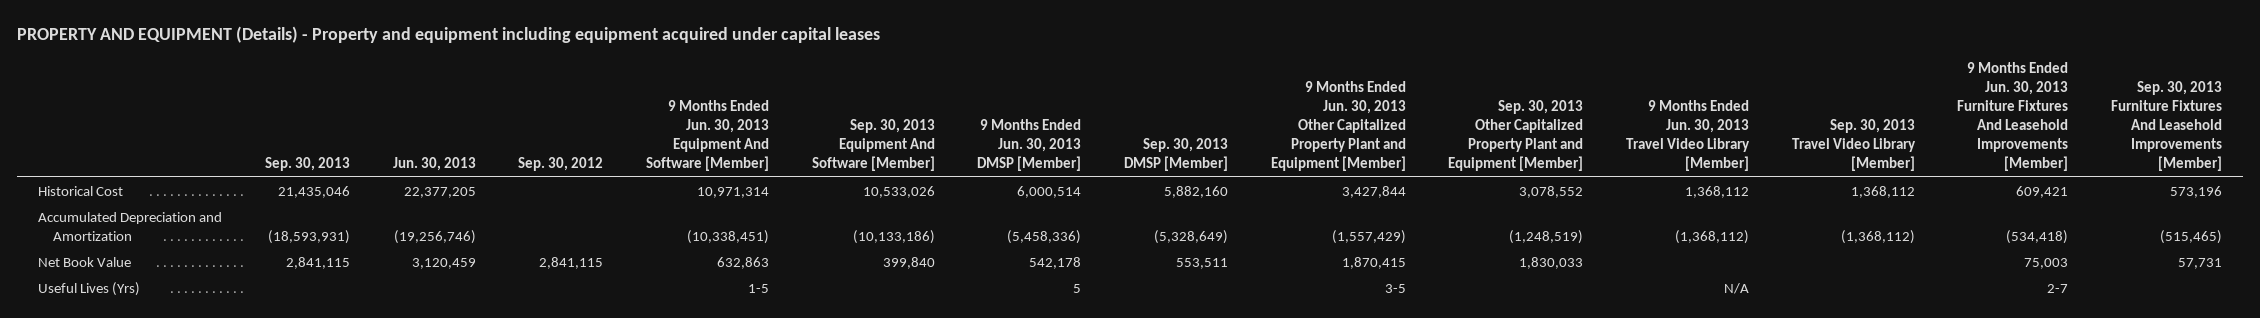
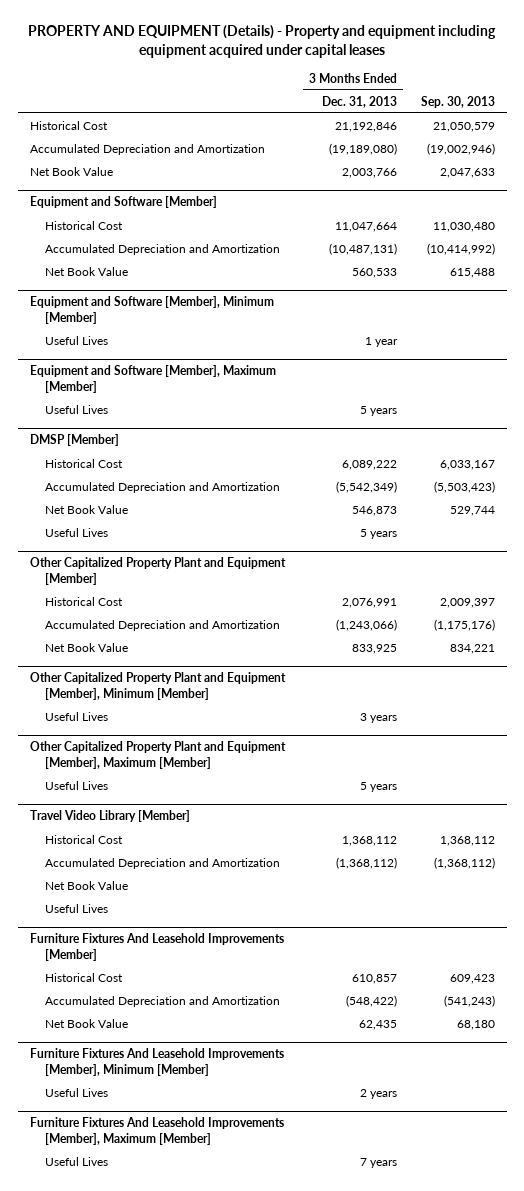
- | Sep. 30, 2013 | Jun. 30, 2013 | Sep. 30, 2012 | 9 Months Ended Jun. 30, 2013 Equipment And Software [Member] | Sep. 30, 2013 Equipment And Software [Member] | 9 Months Ended Jun. 30, 2013 DMSP [Member] | Sep. 30, 2013 DMSP [Member] | 9 Months Ended Jun. 30, 2013 Other Capitalized Property Plant and Equipment [Member] | Sep. 30, 2013 Other Capitalized Property Plant and Equipment [Member] | 9 Months Ended Jun. 30, 2013 Travel Video Library [Member] | Sep. 30, 2013 Travel Video Library [Member] | 9 Months Ended Jun. 30, 2013 Furniture Fixtures And Leasehold Improvements [Member] | Sep. 30, 2013 Furniture Fixtures And Leasehold Improvements [Member]
+ | 3 Months Ended Dec. 31, 2013 | Sep. 30, 2013
- Historical Cost | 21,435,046 | 22,377,205 | | 10,971,314 | 10,533,026 | 6,000,514 | 5,882,160 | 3,427,844 | 3,078,552 | 1,368,112 | 1,368,112 | 609,421 | 573,196
- Accumulated Depreciation and Amortization | (18,593,931) | (19,256,746) | | (10,338,451) | (10,133,186) | (5,458,336) | (5,328,649) | (1,557,429) | (1,248,519) | (1,368,112) | (1,368,112) | (534,418) | (515,465)
- Net Book Value | 2,841,115 | 3,120,459 | 2,841,115 | 632,863 | 399,840 | 542,178 | 553,511 | 1,870,415 | 1,830,033 | | | 75,003 | 57,731
- Useful Lives (Yrs) | | | | 1-5 | | 5 | | 3-5 | | N/A | | 2-7 |
+ Historical Cost | 21,192,846 | 21,050,579
+ Accumulated Depreciation and Amortization | (19,189,080) | (19,002,946)
+ Net Book Value | 2,003,766 | 2,047,633
+ Equipment and Software [Member]
+ Historical Cost | 11,047,664 | 11,030,480
+ Accumulated Depreciation and Amortization | (10,487,131) | (10,414,992)
+ Net Book Value | 560,533 | 615,488
+ Equipment and Software [Member], Minimum [Member]
+ Useful Lives | 1 year |
+ Equipment and Software [Member], Maximum [Member]
+ Useful Lives | 5 years |
+ DMSP [Member]
+ Historical Cost | 6,089,222 | 6,033,167
+ Accumulated Depreciation and Amortization | (5,542,349) | (5,503,423)
+ Net Book Value | 546,873 | 529,744
+ Useful Lives | 5 years |
+ Other Capitalized Property Plant and Equipment [Member]
+ Historical Cost | 2,076,991 | 2,009,397
+ Accumulated Depreciation and Amortization | (1,243,066) | (1,175,176)
+ Net Book Value | 833,925 | 834,221
+ Other Capitalized Property Plant and Equipment [Member], Minimum [Member]
+ Useful Lives | 3 years |
+ Other Capitalized Property Plant and Equipment [Member], Maximum [Member]
+ Useful Lives | 5 years |
+ Travel Video Library [Member]
+ Historical Cost | 1,368,112 | 1,368,112
+ Accumulated Depreciation and Amortization | (1,368,112) | (1,368,112)
+ Net Book Value
+ Useful Lives
+ Furniture Fixtures And Leasehold Improvements [Member]
+ Historical Cost | 610,857 | 609,423
+ Accumulated Depreciation and Amortization | (548,422) | (541,243)
+ Net Book Value | 62,435 | 68,180
+ Furniture Fixtures And Leasehold Improvements [Member], Minimum [Member]
+ Useful Lives | 2 years |
+ Furniture Fixtures And Leasehold Improvements [Member], Maximum [Member]
+ Useful Lives | 7 years |

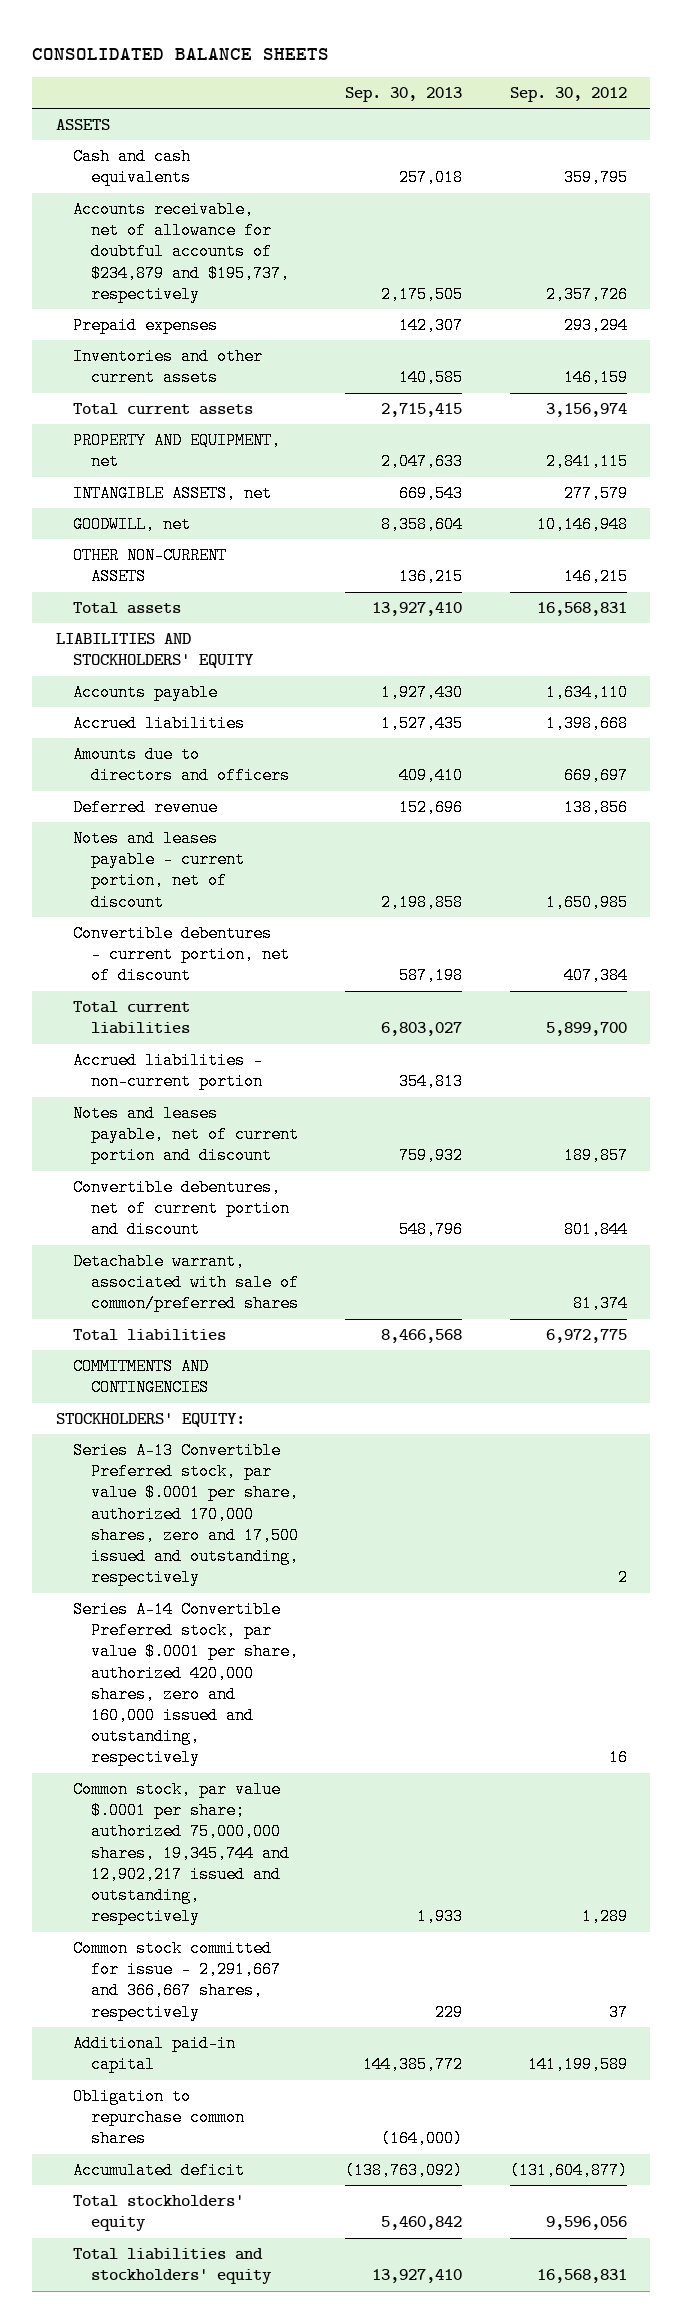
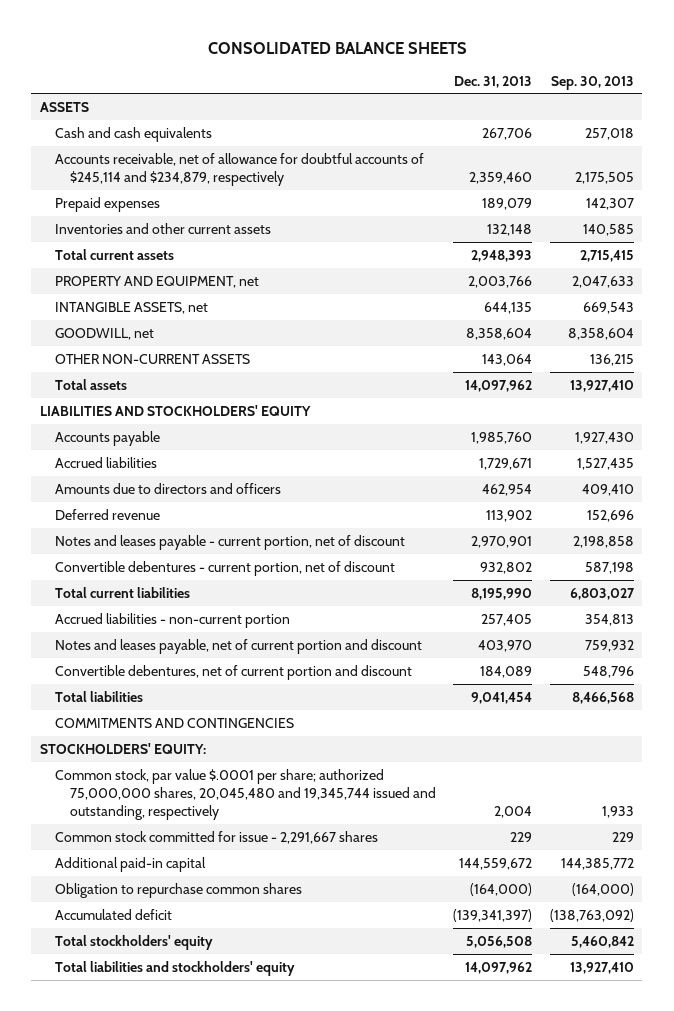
- | Sep. 30, 2013 | Sep. 30, 2012
+ | Dec. 31, 2013 | Sep. 30, 2013
- Accounts receivable, net of allowance for doubtful accounts of $234,879 and $195,737, respectively | 2,175,505 | 2,357,726
+ Accounts receivable, net of allowance for doubtful accounts of $245,114 and $234,879, respectively | 2,359,460 | 2,175,505
- Detachable warrant, associated with sale of common/preferred shares | | 81,374
- Series A-13 Convertible Preferred stock, par value $.0001 per share, authorized 170,000 shares, zero and 17,500 issued and outstanding, respectively | | 2
- Series A-14 Convertible Preferred stock, par value $.0001 per share, authorized 420,000 shares, zero and 160,000 issued and outstanding, respectively | | 16
- Common stock, par value $.0001 per share; authorized 75,000,000 shares, 19,345,744 and 12,902,217 issued and outstanding, respectively | 1,933 | 1,289
- Common stock committed for issue - 2,291,667 and 366,667 shares, respectively | 229 | 37
+ Common stock, par value $.0001 per share; authorized 75,000,000 shares, 20,045,480 and 19,345,744 issued and outstanding, respectively | 2,004 | 1,933
+ Common stock committed for issue - 2,291,667 shares | 229 | 229

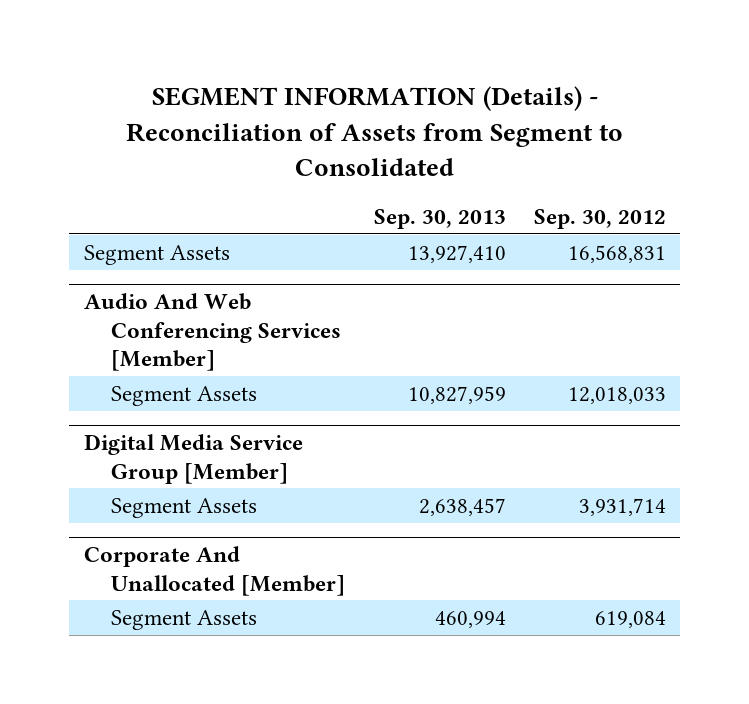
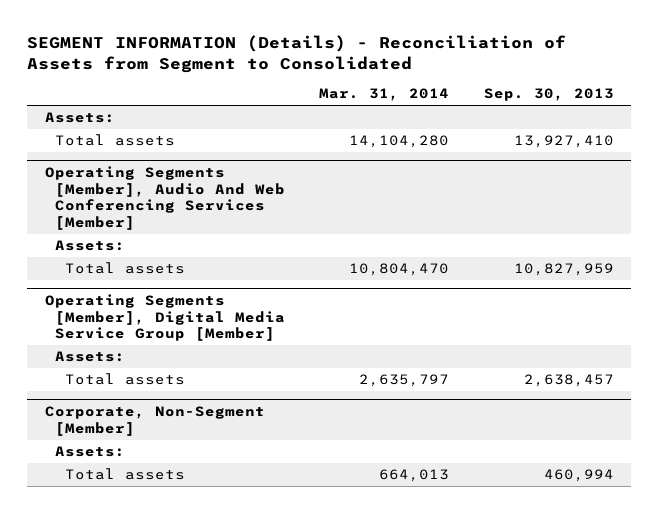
- | Sep. 30, 2013 | Sep. 30, 2012
+ | Mar. 31, 2014 | Sep. 30, 2013
- Segment Assets | 13,927,410 | 16,568,831
- Audio And Web Conferencing Services [Member]
- Segment Assets | 10,827,959 | 12,018,033
- Digital Media Service Group [Member]
- Segment Assets | 2,638,457 | 3,931,714
- Corporate And Unallocated [Member]
- Segment Assets | 460,994 | 619,084
+ Assets:
+ Total assets | 14,104,280 | 13,927,410
+ Operating Segments [Member], Audio And Web Conferencing Services [Member]
+ Assets:
+ Total assets | 10,804,470 | 10,827,959
+ Operating Segments [Member], Digital Media Service Group [Member]
+ Assets:
+ Total assets | 2,635,797 | 2,638,457
+ Corporate, Non-Segment [Member]
+ Assets:
+ Total assets | 664,013 | 460,994

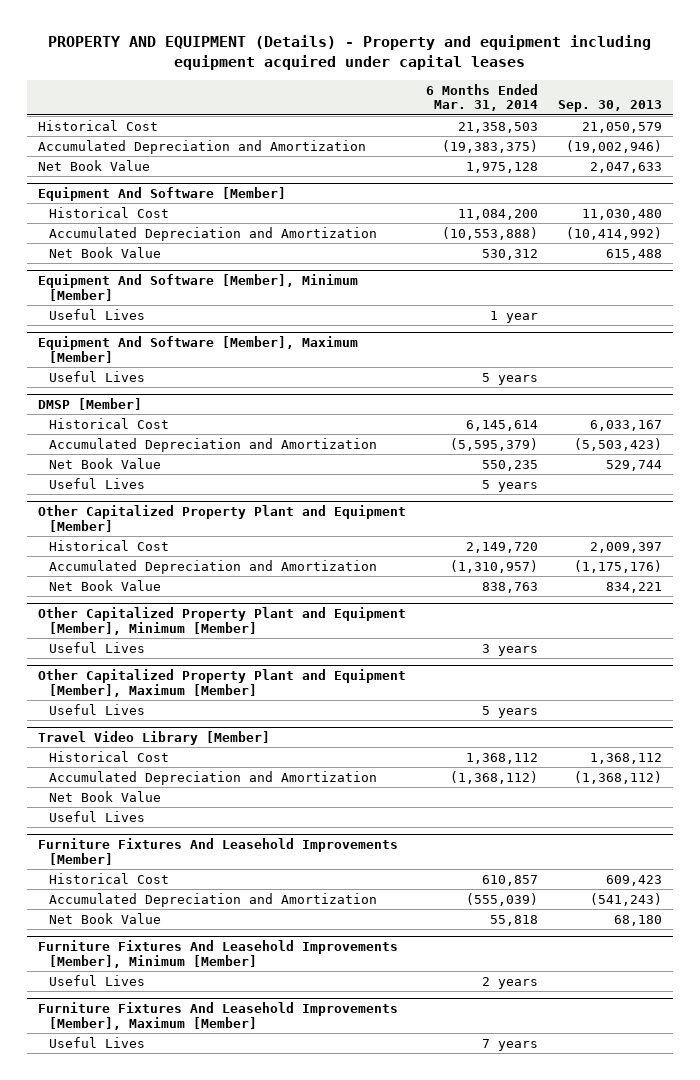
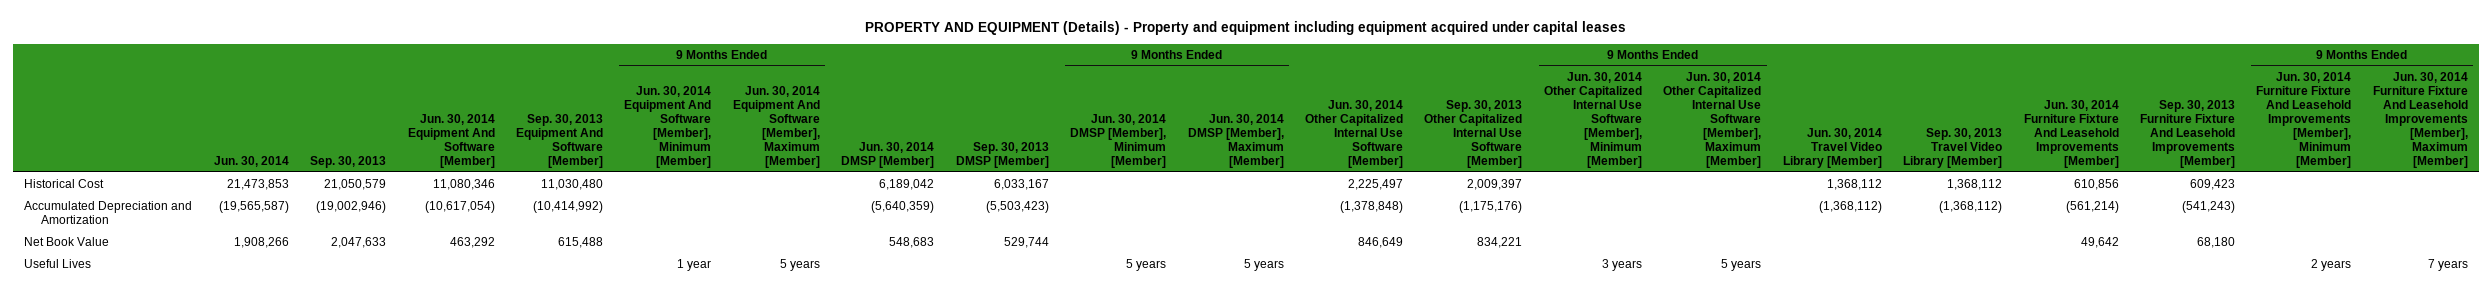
- | 6 Months Ended Mar. 31, 2014 | Sep. 30, 2013
+ | Jun. 30, 2014 | Sep. 30, 2013 | Jun. 30, 2014 Equipment And Software [Member] | Sep. 30, 2013 Equipment And Software [Member] | 9 Months Ended Jun. 30, 2014 Equipment And Software [Member], Minimum [Member] | 9 Months Ended Jun. 30, 2014 Equipment And Software [Member], Maximum [Member] | Jun. 30, 2014 DMSP [Member] | Sep. 30, 2013 DMSP [Member] | 9 Months Ended Jun. 30, 2014 DMSP [Member], Minimum [Member] | 9 Months Ended Jun. 30, 2014 DMSP [Member], Maximum [Member] | Jun. 30, 2014 Other Capitalized Internal Use Software [Member] | Sep. 30, 2013 Other Capitalized Internal Use Software [Member] | 9 Months Ended Jun. 30, 2014 Other Capitalized Internal Use Software [Member], Minimum [Member] | 9 Months Ended Jun. 30, 2014 Other Capitalized Internal Use Software [Member], Maximum [Member] | Jun. 30, 2014 Travel Video Library [Member] | Sep. 30, 2013 Travel Video Library [Member] | Jun. 30, 2014 Furniture Fixture And Leasehold Improvements [Member] | Sep. 30, 2013 Furniture Fixture And Leasehold Improvements [Member] | 9 Months Ended Jun. 30, 2014 Furniture Fixture And Leasehold Improvements [Member], Minimum [Member] | 9 Months Ended Jun. 30, 2014 Furniture Fixture And Leasehold Improvements [Member], Maximum [Member]
- Equipment And Software [Member]
- Historical Cost | 11,084,200 | 11,030,480
- Accumulated Depreciation and Amortization | (10,553,888) | (10,414,992)
- Net Book Value | 530,312 | 615,488
- Equipment And Software [Member], Minimum [Member]
- Equipment And Software [Member], Maximum [Member]
- Useful Lives | 5 years |
- DMSP [Member]
- Historical Cost | 6,145,614 | 6,033,167
- Accumulated Depreciation and Amortization | (5,595,379) | (5,503,423)
- Net Book Value | 550,235 | 529,744
- Useful Lives | 5 years |
- Other Capitalized Property Plant and Equipment [Member]
- Historical Cost | 2,149,720 | 2,009,397
- Accumulated Depreciation and Amortization | (1,310,957) | (1,175,176)
- Net Book Value | 838,763 | 834,221
- Other Capitalized Property Plant and Equipment [Member], Minimum [Member]
- Useful Lives | 3 years |
- Other Capitalized Property Plant and Equipment [Member], Maximum [Member]
- Useful Lives | 5 years |
- Travel Video Library [Member]
- Historical Cost | 1,368,112 | 1,368,112
- Accumulated Depreciation and Amortization | (1,368,112) | (1,368,112)
- Net Book Value
- Useful Lives
- Furniture Fixtures And Leasehold Improvements [Member]
- Historical Cost | 610,857 | 609,423
- Accumulated Depreciation and Amortization | (555,039) | (541,243)
- Net Book Value | 55,818 | 68,180
- Furniture Fixtures And Leasehold Improvements [Member], Minimum [Member]
- Useful Lives | 2 years |
- Furniture Fixtures And Leasehold Improvements [Member], Maximum [Member]
- Useful Lives | 7 years |

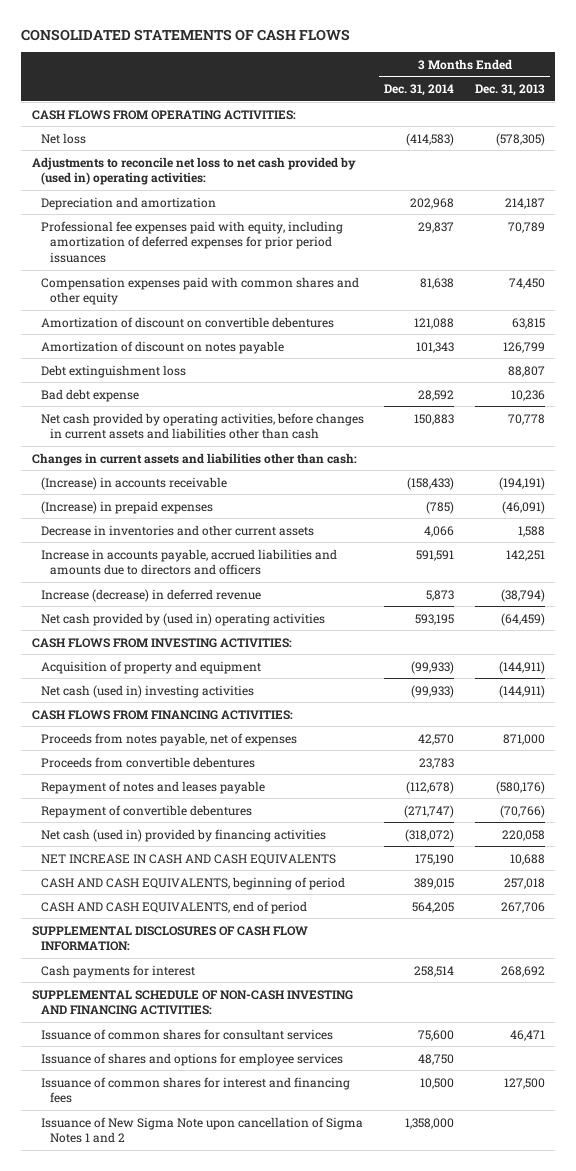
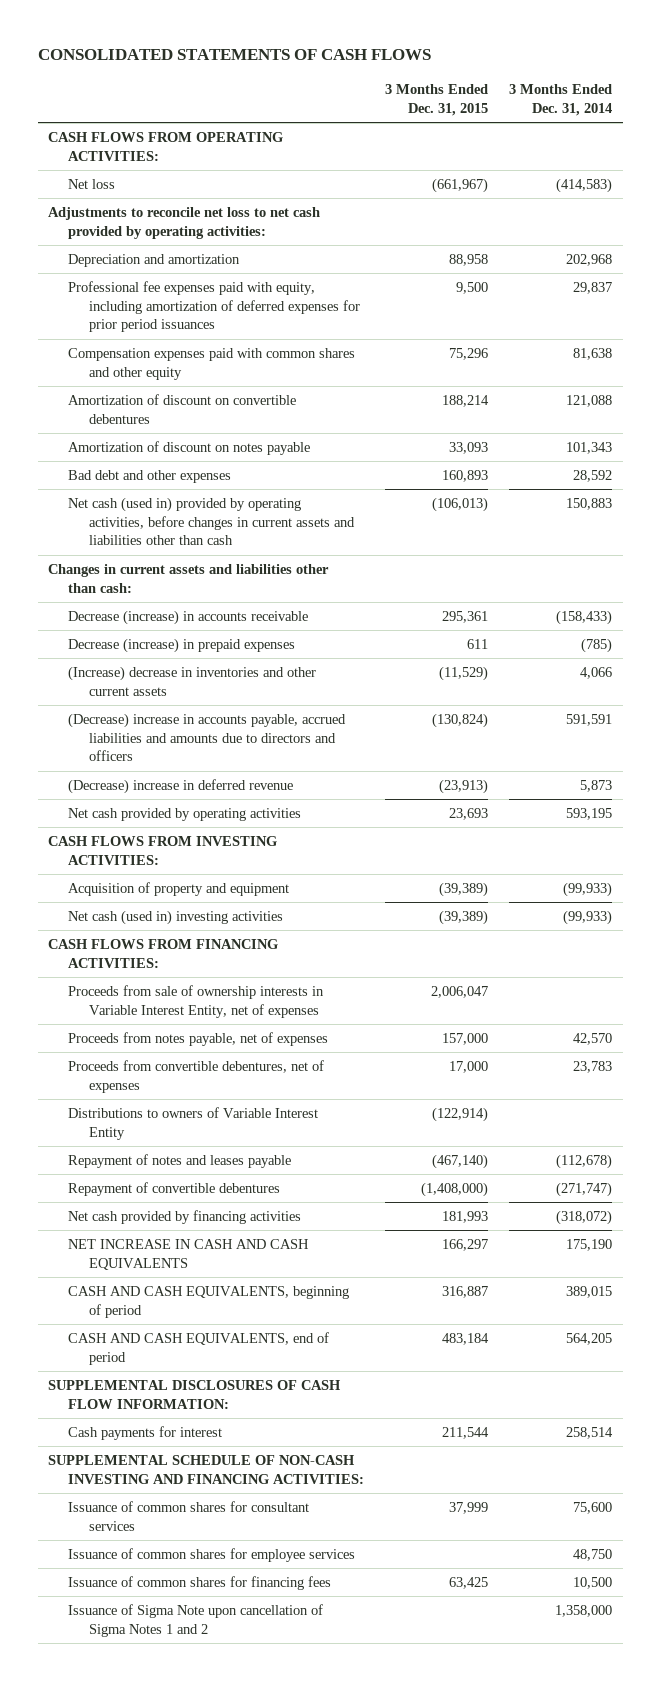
- | 3 Months Ended Dec. 31, 2014 | 3 Months Ended Dec. 31, 2013
+ | 3 Months Ended Dec. 31, 2015 | 3 Months Ended Dec. 31, 2014
- Adjustments to reconcile net loss to net cash provided by (used in) operating activities:
+ Adjustments to reconcile net loss to net cash provided by operating activities:
- Debt extinguishment loss | | 88,807
- Bad debt expense | 28,592 | 10,236
- Net cash provided by operating activities, before changes in current assets and liabilities other than cash | 150,883 | 70,778
+ Bad debt and other expenses | 160,893 | 28,592
+ Net cash (used in) provided by operating activities, before changes in current assets and liabilities other than cash | (106,013) | 150,883
- (Increase) in accounts receivable | (158,433) | (194,191)
- (Increase) in prepaid expenses | (785) | (46,091)
- Decrease in inventories and other current assets | 4,066 | 1,588
- Increase in accounts payable, accrued liabilities and amounts due to directors and officers | 591,591 | 142,251
- Increase (decrease) in deferred revenue | 5,873 | (38,794)
- Net cash provided by (used in) operating activities | 593,195 | (64,459)
+ Decrease (increase) in accounts receivable | 295,361 | (158,433)
+ Decrease (increase) in prepaid expenses | 611 | (785)
+ (Increase) decrease in inventories and other current assets | (11,529) | 4,066
+ (Decrease) increase in accounts payable, accrued liabilities and amounts due to directors and officers | (130,824) | 591,591
+ (Decrease) increase in deferred revenue | (23,913) | 5,873
+ Net cash provided by operating activities | 23,693 | 593,195
+ Proceeds from sale of ownership interests in Variable Interest Entity, net of expenses | 2,006,047 |
- Proceeds from convertible debentures | 23,783 |
+ Proceeds from convertible debentures, net of expenses | 17,000 | 23,783
+ Distributions to owners of Variable Interest Entity | (122,914) |
- Net cash (used in) provided by financing activities | (318,072) | 220,058
+ Net cash provided by financing activities | 181,993 | (318,072)
- Issuance of shares and options for employee services | 48,750 |
- Issuance of common shares for interest and financing fees | 10,500 | 127,500
- Issuance of New Sigma Note upon cancellation of Sigma Notes 1 and 2 | 1,358,000 |
+ Issuance of common shares for employee services | | 48,750
+ Issuance of common shares for financing fees | 63,425 | 10,500
+ Issuance of Sigma Note upon cancellation of Sigma Notes 1 and 2 | | 1,358,000

